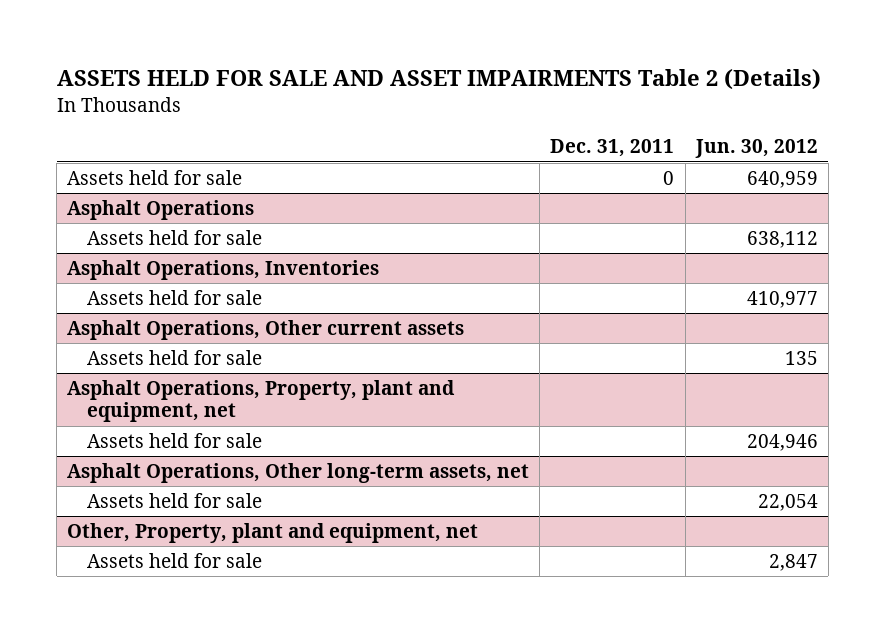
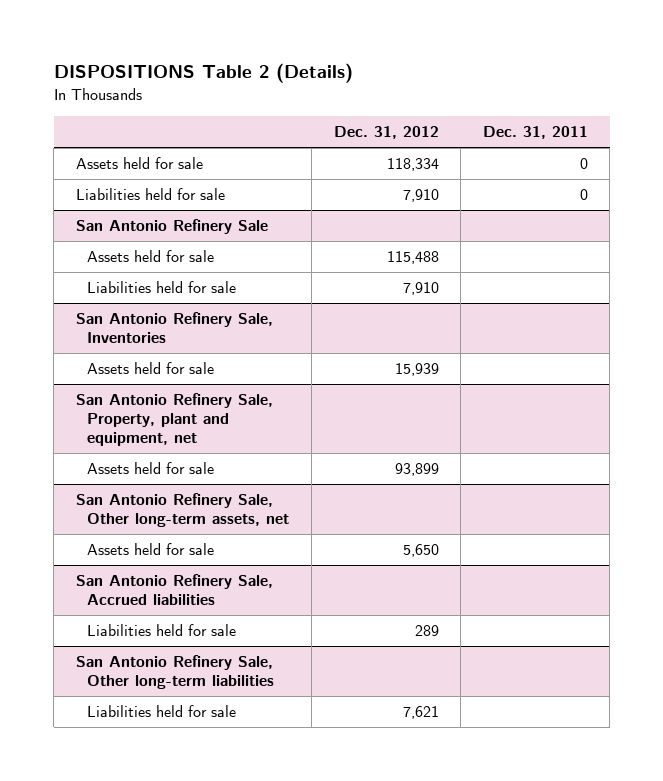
- ASSETS HELD FOR SALE AND ASSET IMPAIRMENTS Table 2 (Details)
+ DISPOSITIONS Table 2 (Details)
- | Dec. 31, 2011 | Jun. 30, 2012
+ | Dec. 31, 2012 | Dec. 31, 2011
- Asphalt Operations
- Assets held for sale | | 638,112
- Asphalt Operations, Inventories
- Assets held for sale | | 410,977
- Asphalt Operations, Other current assets
- Assets held for sale | | 135
- Asphalt Operations, Property, plant and equipment, net
- Assets held for sale | | 204,946
- Asphalt Operations, Other long-term assets, net
- Assets held for sale | | 22,054
- Other, Property, plant and equipment, net
+ Liabilities held for sale | 7,910 | 0
+ San Antonio Refinery Sale
+ Assets held for sale | 115,488 |
+ Liabilities held for sale | 7,910 |
+ San Antonio Refinery Sale, Inventories
+ Assets held for sale | 15,939 |
+ San Antonio Refinery Sale, Property, plant and equipment, net
+ San Antonio Refinery Sale, Other long-term assets, net
+ Assets held for sale | 5,650 |
+ San Antonio Refinery Sale, Accrued liabilities
+ Liabilities held for sale | 289 |
+ San Antonio Refinery Sale, Other long-term liabilities
+ Liabilities held for sale | 7,621 |

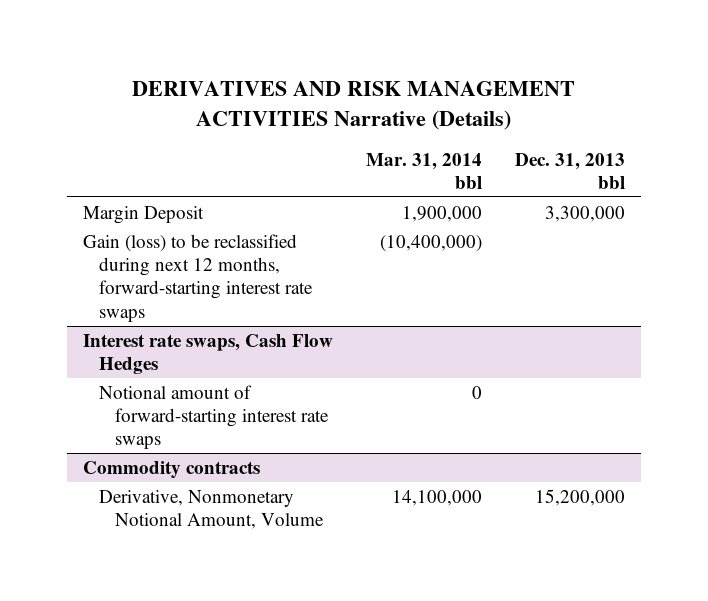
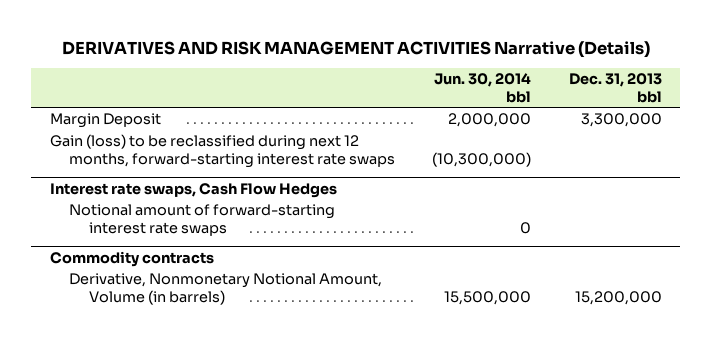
- | Mar. 31, 2014 bbl | Dec. 31, 2013 bbl
+ | Jun. 30, 2014 bbl | Dec. 31, 2013 bbl
@ Commodity contracts
- Derivative, Nonmonetary Notional Amount, Volume | 14,100,000 | 15,200,000
+ Derivative, Nonmonetary Notional Amount, Volume (in barrels) | 15,500,000 | 15,200,000

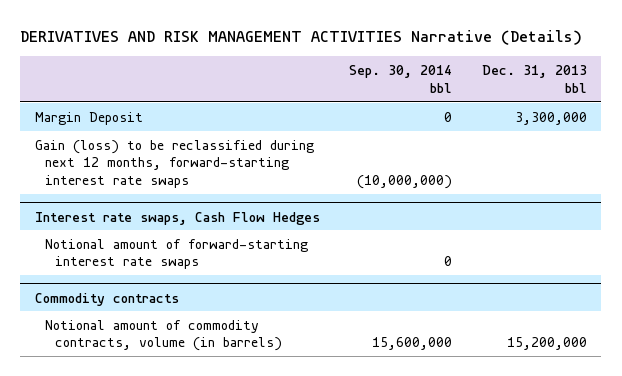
- | Jun. 30, 2014 bbl | Dec. 31, 2013 bbl
+ | Sep. 30, 2014 bbl | Dec. 31, 2013 bbl
@ Commodity contracts
- Derivative, Nonmonetary Notional Amount, Volume (in barrels) | 15,500,000 | 15,200,000
+ Notional amount of commodity contracts, volume (in barrels) | 15,600,000 | 15,200,000

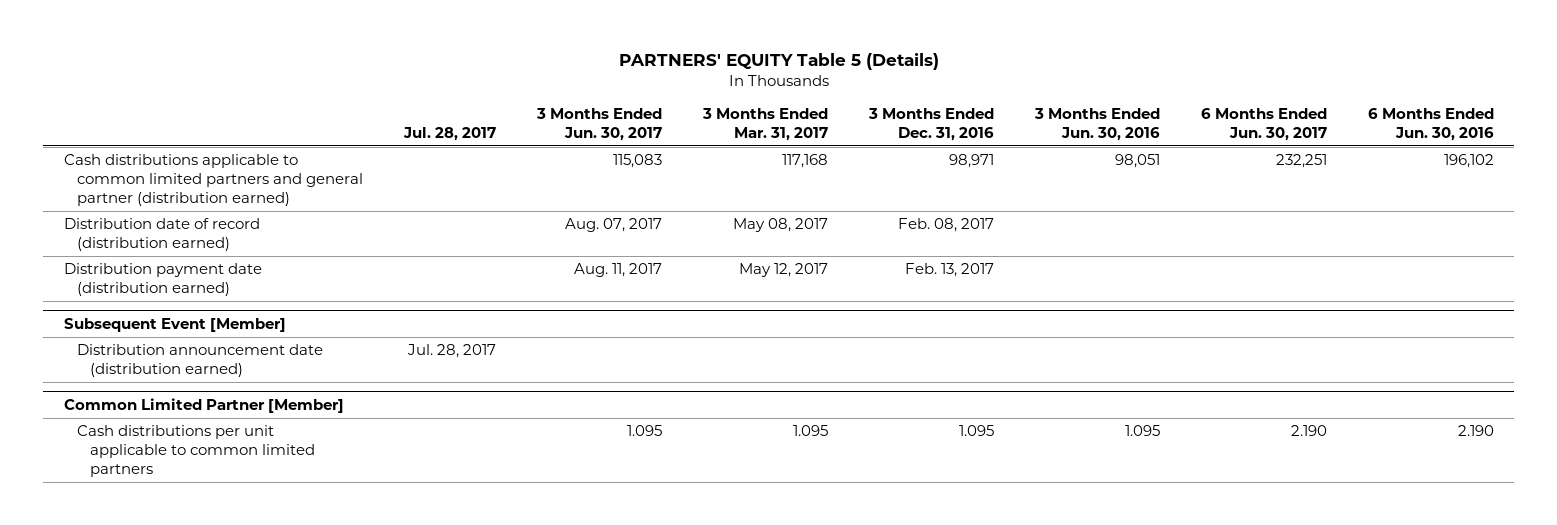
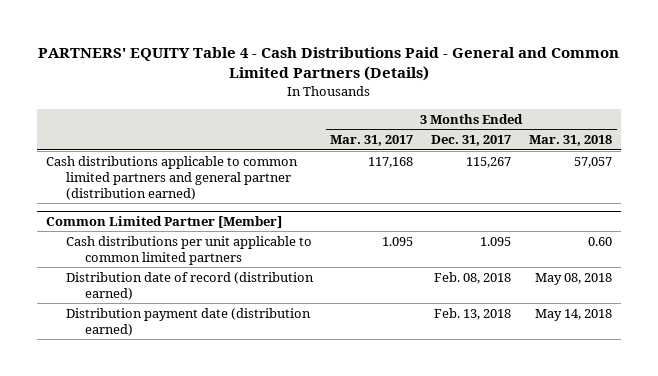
- PARTNERS' EQUITY Table 5 (Details)
+ PARTNERS' EQUITY Table 4 - Cash Distributions Paid - General and Common Limited Partners (Details)
- | Jul. 28, 2017 | 3 Months Ended Jun. 30, 2017 | 3 Months Ended Mar. 31, 2017 | 3 Months Ended Dec. 31, 2016 | 3 Months Ended Jun. 30, 2016 | 6 Months Ended Jun. 30, 2017 | 6 Months Ended Jun. 30, 2016
+ | 3 Months Ended Mar. 31, 2017 | 3 Months Ended Dec. 31, 2017 | 3 Months Ended Mar. 31, 2018
- Distribution date of record (distribution earned) | | Aug. 07, 2017 | May 08, 2017 | Feb. 08, 2017 | | |
- Distribution payment date (distribution earned) | | Aug. 11, 2017 | May 12, 2017 | Feb. 13, 2017 | | |
- Subsequent Event [Member]
- Distribution announcement date (distribution earned) | Jul. 28, 2017 | | | | | |
@ Common Limited Partner [Member]
+ Distribution date of record (distribution earned) | | Feb. 08, 2018 | May 08, 2018
+ Distribution payment date (distribution earned) | | Feb. 13, 2018 | May 14, 2018

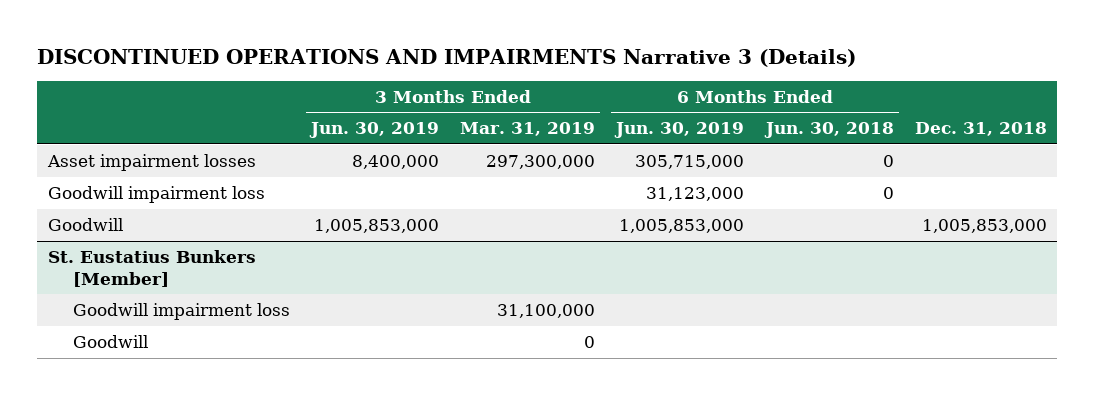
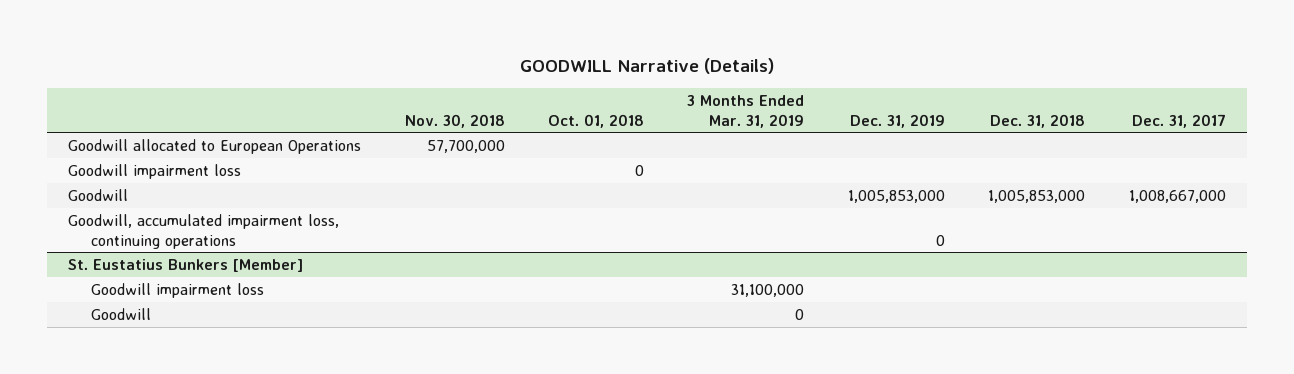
- DISCONTINUED OPERATIONS AND IMPAIRMENTS Narrative 3 (Details)
+ GOODWILL Narrative (Details)
- | 3 Months Ended Jun. 30, 2019 | 3 Months Ended Mar. 31, 2019 | 6 Months Ended Jun. 30, 2019 | 6 Months Ended Jun. 30, 2018 | Dec. 31, 2018
+ | Nov. 30, 2018 | Oct. 01, 2018 | 3 Months Ended Mar. 31, 2019 | Dec. 31, 2019 | Dec. 31, 2018 | Dec. 31, 2017
- Asset impairment losses | 8,400,000 | 297,300,000 | 305,715,000 | 0 |
+ Goodwill allocated to European Operations | 57,700,000 | | | | |
+ Goodwill, accumulated impairment loss, continuing operations | | | | 0 | |

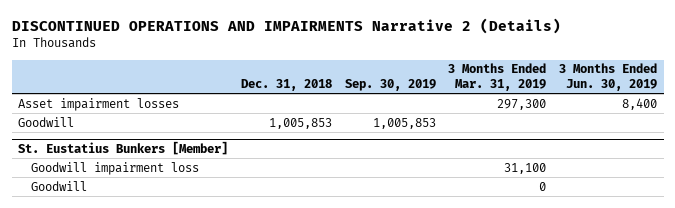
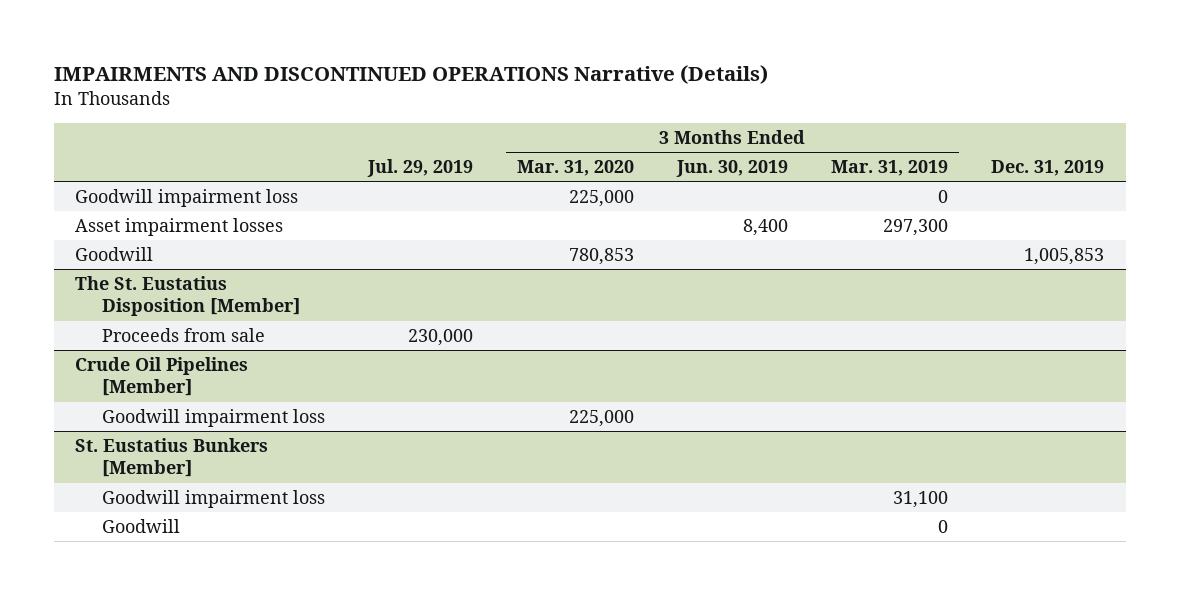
- DISCONTINUED OPERATIONS AND IMPAIRMENTS Narrative 2 (Details)
+ IMPAIRMENTS AND DISCONTINUED OPERATIONS Narrative (Details)
- | Dec. 31, 2018 | Sep. 30, 2019 | 3 Months Ended Mar. 31, 2019 | 3 Months Ended Jun. 30, 2019
+ | Jul. 29, 2019 | 3 Months Ended Mar. 31, 2020 | 3 Months Ended Jun. 30, 2019 | 3 Months Ended Mar. 31, 2019 | Dec. 31, 2019
+ Goodwill impairment loss | | 225,000 | | 0 |
+ The St. Eustatius Disposition [Member]
+ Proceeds from sale | 230,000 | | | |
+ Crude Oil Pipelines [Member]
+ Goodwill impairment loss | | 225,000 | | |

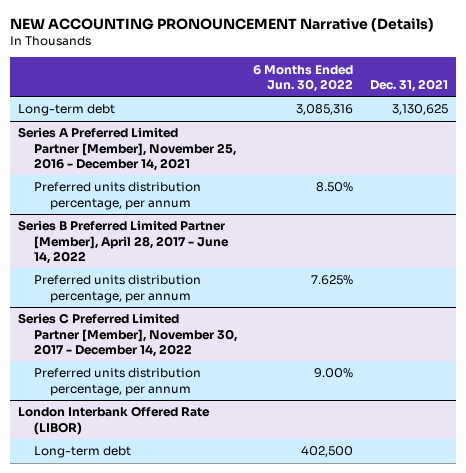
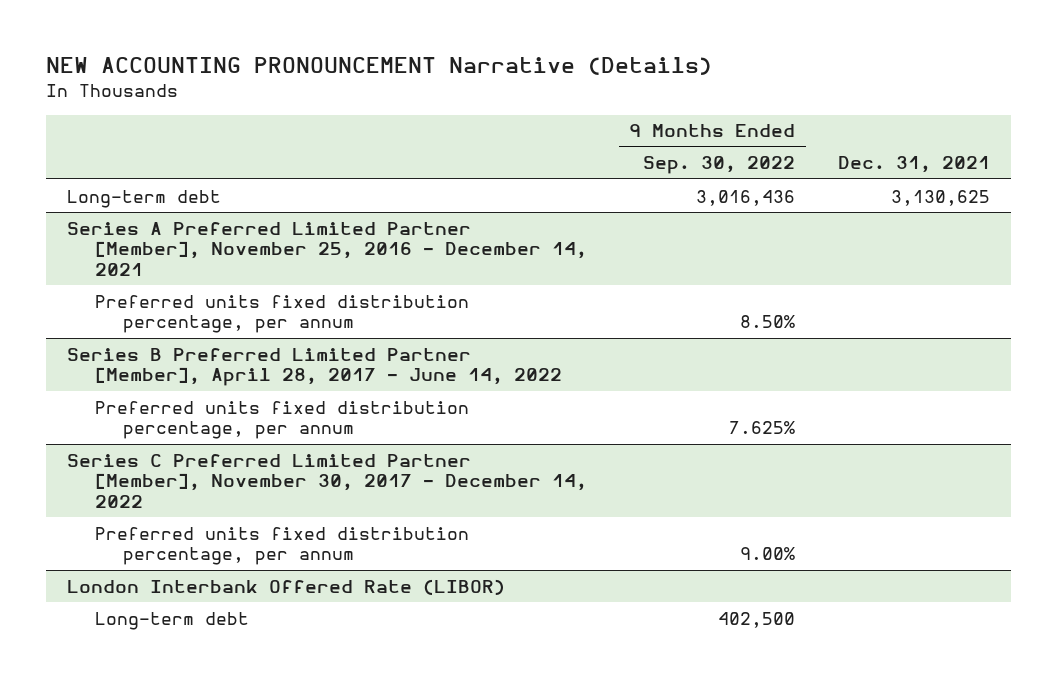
- | 6 Months Ended Jun. 30, 2022 | Dec. 31, 2021
+ | 9 Months Ended Sep. 30, 2022 | Dec. 31, 2021
@ Series A Preferred Limited Partner [Member], November 25, 2016 - December 14, 2021
- Preferred units distribution percentage, per annum | 8.50% |
+ Preferred units fixed distribution percentage, per annum | 8.50% |
@ Series B Preferred Limited Partner [Member], April 28, 2017 - June 14, 2022
- Preferred units distribution percentage, per annum | 7.625% |
+ Preferred units fixed distribution percentage, per annum | 7.625% |
@ Series C Preferred Limited Partner [Member], November 30, 2017 - December 14, 2022
- Preferred units distribution percentage, per annum | 9.00% |
+ Preferred units fixed distribution percentage, per annum | 9.00% |

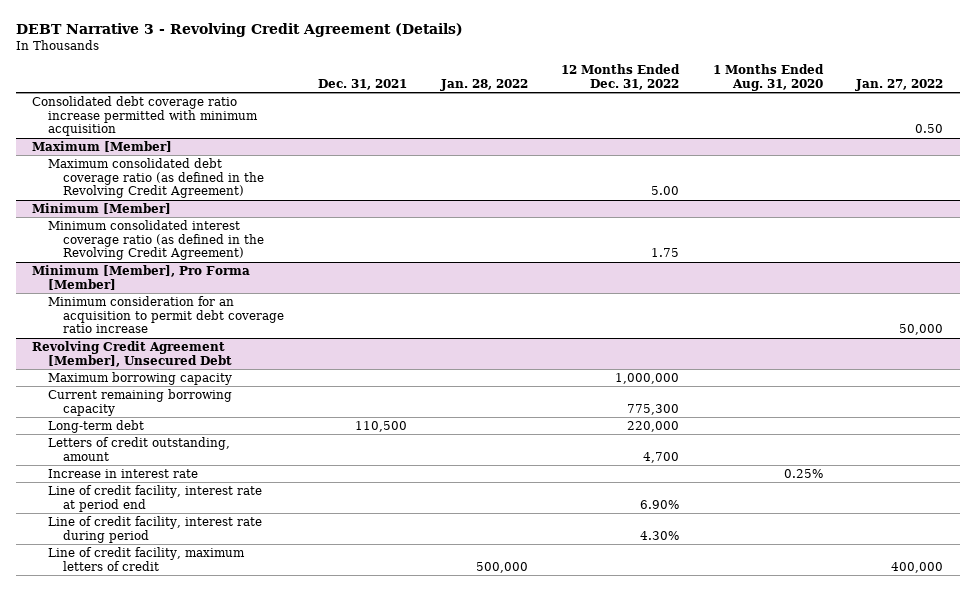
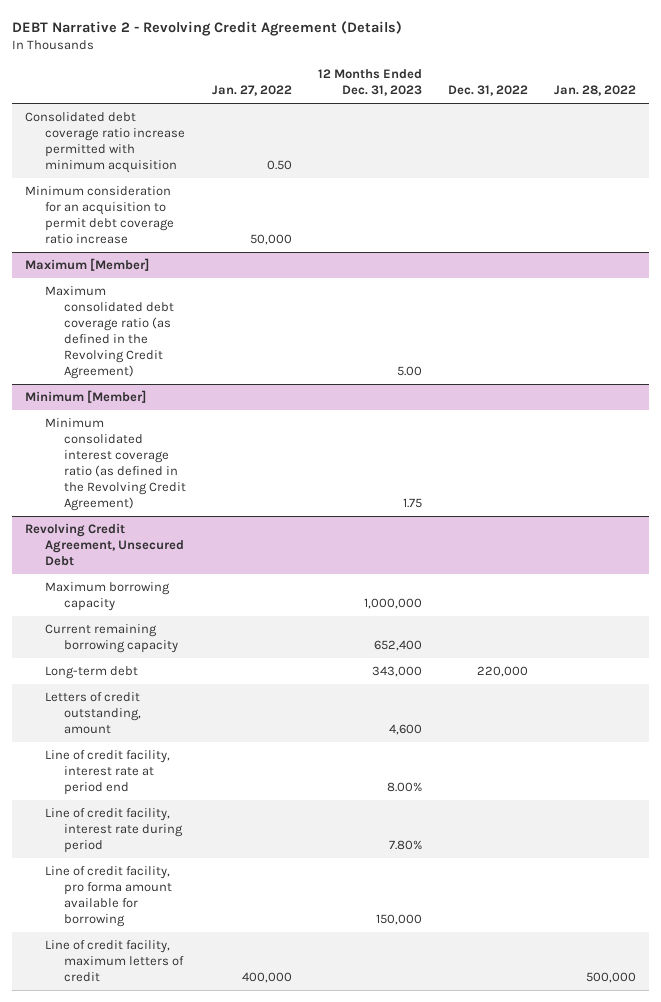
- DEBT Narrative 3 - Revolving Credit Agreement (Details)
+ DEBT Narrative 2 - Revolving Credit Agreement (Details)
- | Dec. 31, 2021 | Jan. 28, 2022 | 12 Months Ended Dec. 31, 2022 | 1 Months Ended Aug. 31, 2020 | Jan. 27, 2022
+ | Jan. 27, 2022 | 12 Months Ended Dec. 31, 2023 | Dec. 31, 2022 | Jan. 28, 2022
+ Minimum consideration for an acquisition to permit debt coverage ratio increase | 50,000 | | |
- Minimum [Member], Pro Forma [Member]
- Minimum consideration for an acquisition to permit debt coverage ratio increase | | | | | 50,000
- Revolving Credit Agreement [Member], Unsecured Debt
+ Revolving Credit Agreement, Unsecured Debt
- Increase in interest rate | | | | 0.25% |
+ Line of credit facility, pro forma amount available for borrowing | | 150,000 | |

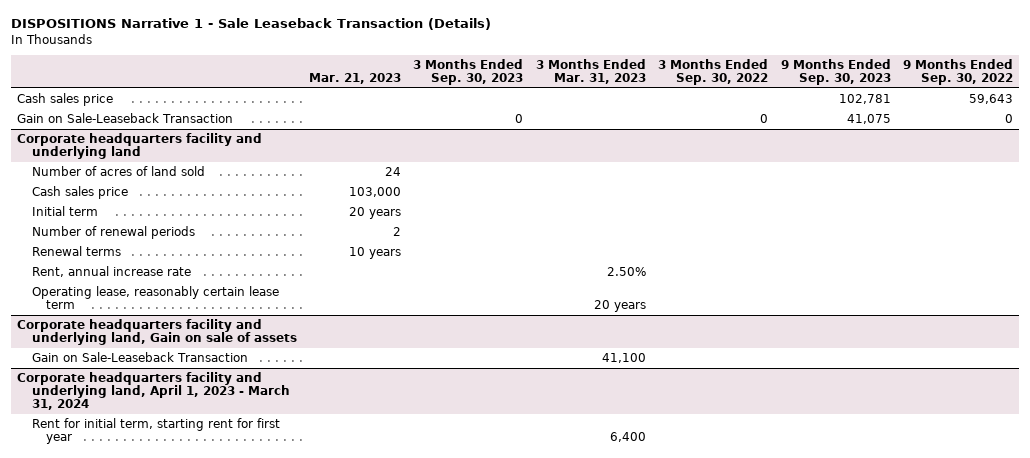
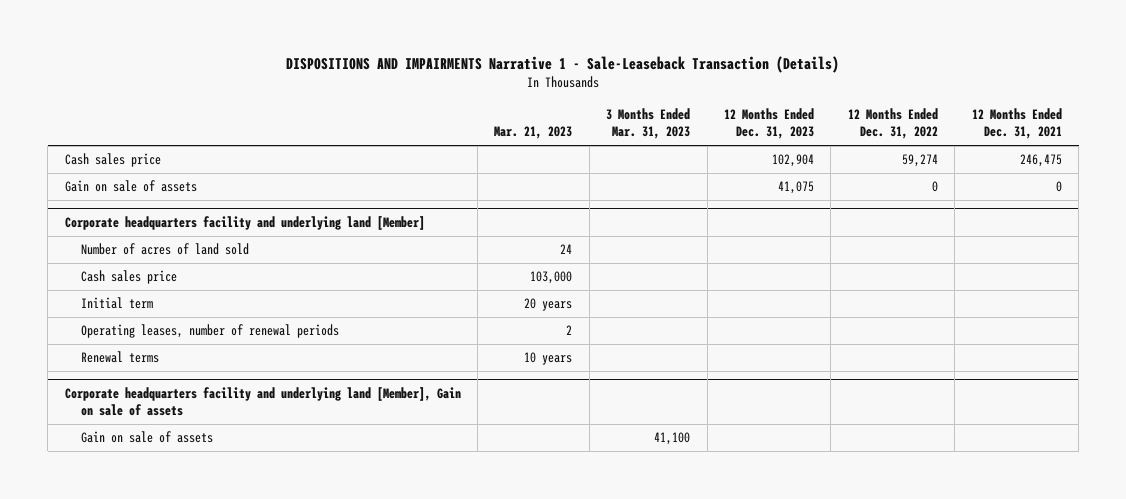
- DISPOSITIONS Narrative 1 - Sale Leaseback Transaction (Details)
+ DISPOSITIONS AND IMPAIRMENTS Narrative 1 - Sale-Leaseback Transaction (Details)
- | Mar. 21, 2023 | 3 Months Ended Sep. 30, 2023 | 3 Months Ended Mar. 31, 2023 | 3 Months Ended Sep. 30, 2022 | 9 Months Ended Sep. 30, 2023 | 9 Months Ended Sep. 30, 2022
+ | Mar. 21, 2023 | 3 Months Ended Mar. 31, 2023 | 12 Months Ended Dec. 31, 2023 | 12 Months Ended Dec. 31, 2022 | 12 Months Ended Dec. 31, 2021
- Gain on Sale-Leaseback Transaction | | 0 | | 0 | 41,075 | 0
- Corporate headquarters facility and underlying land
+ Gain on sale of assets | | | 41,075 | 0 | 0
+ Corporate headquarters facility and underlying land [Member]
- Number of renewal periods | 2 | | | | |
+ Operating leases, number of renewal periods | 2 | | | |
- Rent, annual increase rate | | | 2.50% | | |
- Operating lease, reasonably certain lease term | | | 20 years | | |
- Corporate headquarters facility and underlying land, Gain on sale of assets
- Gain on Sale-Leaseback Transaction | | | 41,100 | | |
- Corporate headquarters facility and underlying land, April 1, 2023 - March 31, 2024
- Rent for initial term, starting rent for first year | | | 6,400 | | |
+ Corporate headquarters facility and underlying land [Member], Gain on sale of assets
+ Gain on sale of assets | | 41,100 | | |

